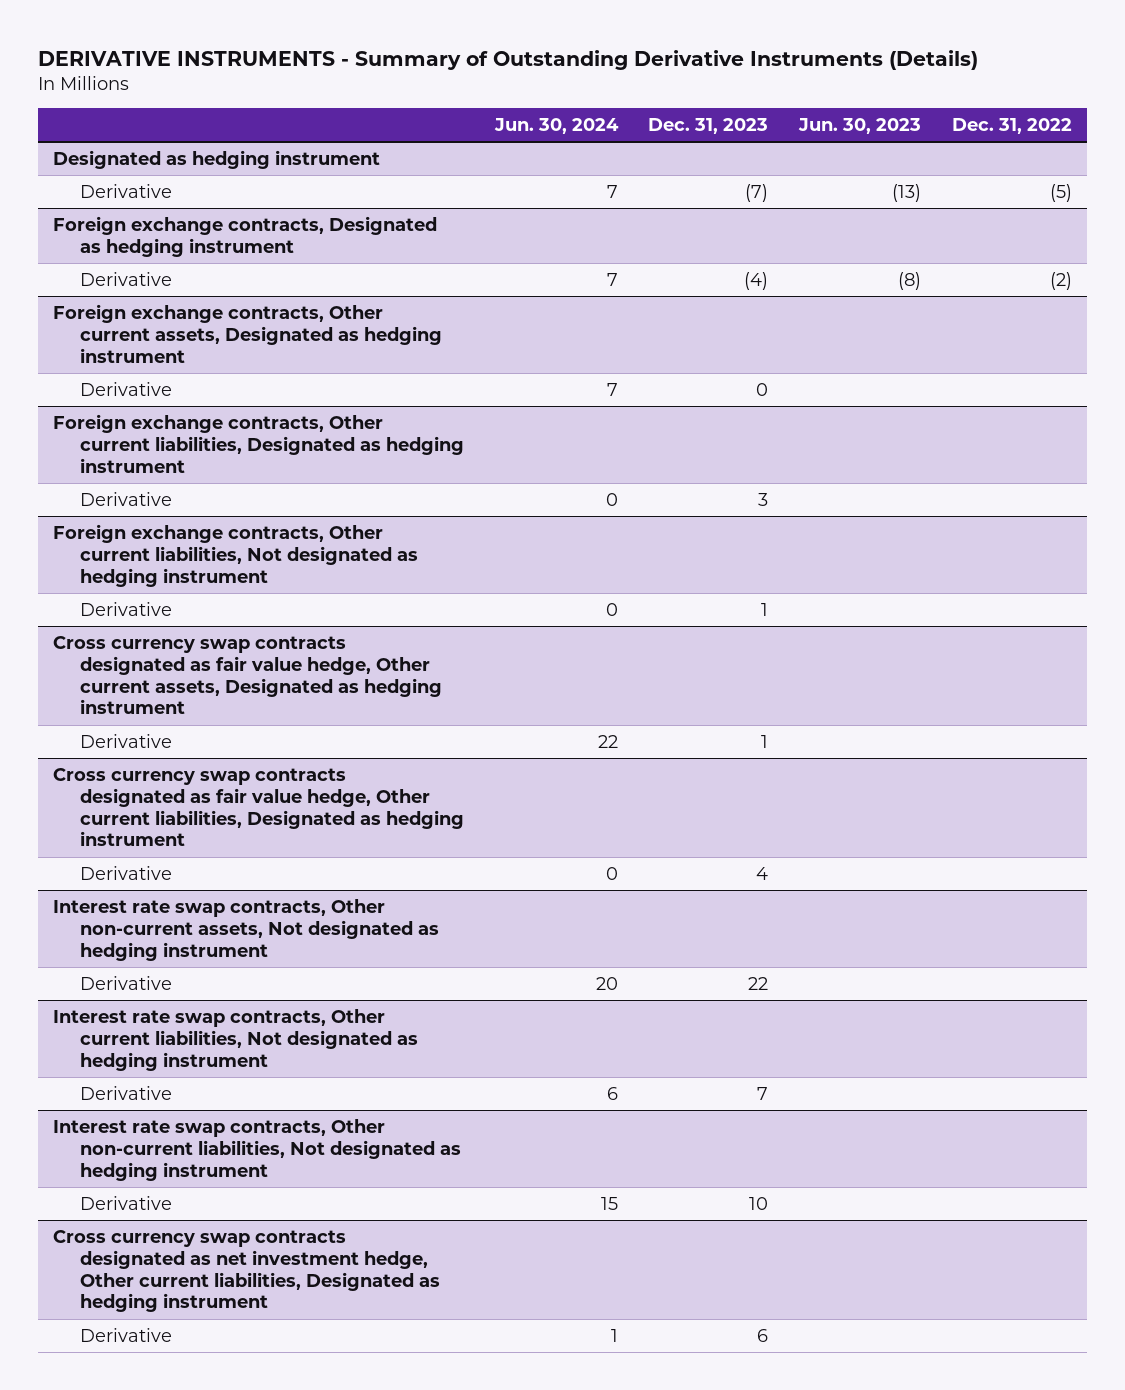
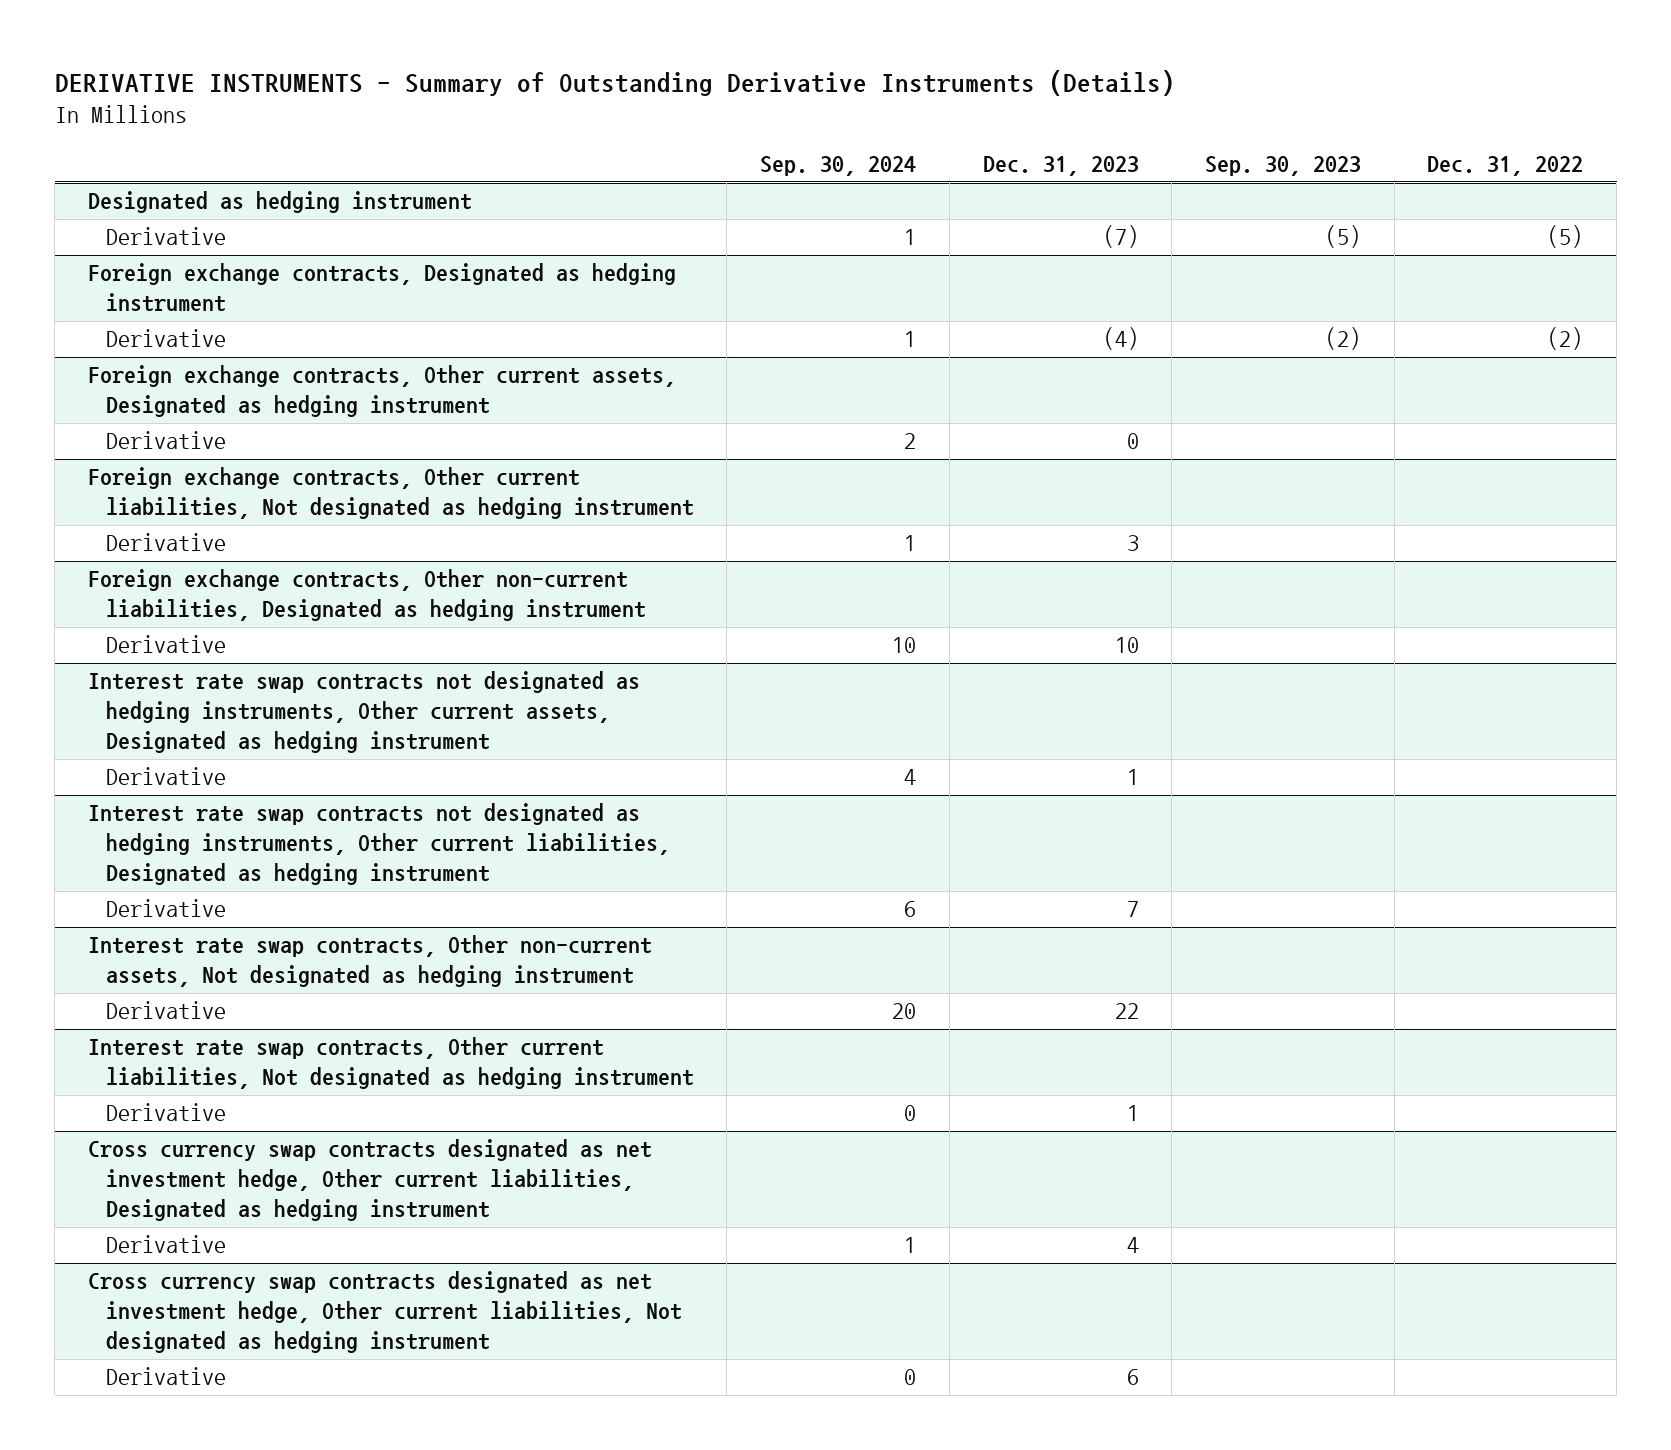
- | Jun. 30, 2024 | Dec. 31, 2023 | Jun. 30, 2023 | Dec. 31, 2022
+ | Sep. 30, 2024 | Dec. 31, 2023 | Sep. 30, 2023 | Dec. 31, 2022
- Foreign exchange contracts, Other current liabilities, Designated as hedging instrument
- Derivative | 0 | 3 | |
@ Foreign exchange contracts, Other current liabilities, Not designated as hedging instrument
- Derivative | 0 | 1 | |
- Cross currency swap contracts designated as fair value hedge, Other current assets, Designated as hedging instrument
@ Foreign exchange contracts, Other current liabilities, Not designated as hedging instrument
+ Derivative | 1 | 3 | |
+ Foreign exchange contracts, Other non-current liabilities, Designated as hedging instrument
+ Derivative | 10 | 10 | |
+ Interest rate swap contracts not designated as hedging instruments, Other current assets, Designated as hedging instrument
- Cross currency swap contracts designated as fair value hedge, Other current liabilities, Designated as hedging instrument
- Derivative | 0 | 4 | |
+ Interest rate swap contracts not designated as hedging instruments, Other current liabilities, Designated as hedging instrument
+ Derivative | 6 | 7 | |
@ Interest rate swap contracts, Other current liabilities, Not designated as hedging instrument
- Derivative | 6 | 7 | |
- Interest rate swap contracts, Other non-current liabilities, Not designated as hedging instrument
- Derivative | 15 | 10 | |
@ Interest rate swap contracts, Other current liabilities, Not designated as hedging instrument
+ Derivative | 0 | 1 | |
@ Cross currency swap contracts designated as net investment hedge, Other current liabilities, Designated as hedging instrument
+ Derivative | 1 | 4 | |
+ Cross currency swap contracts designated as net investment hedge, Other current liabilities, Not designated as hedging instrument

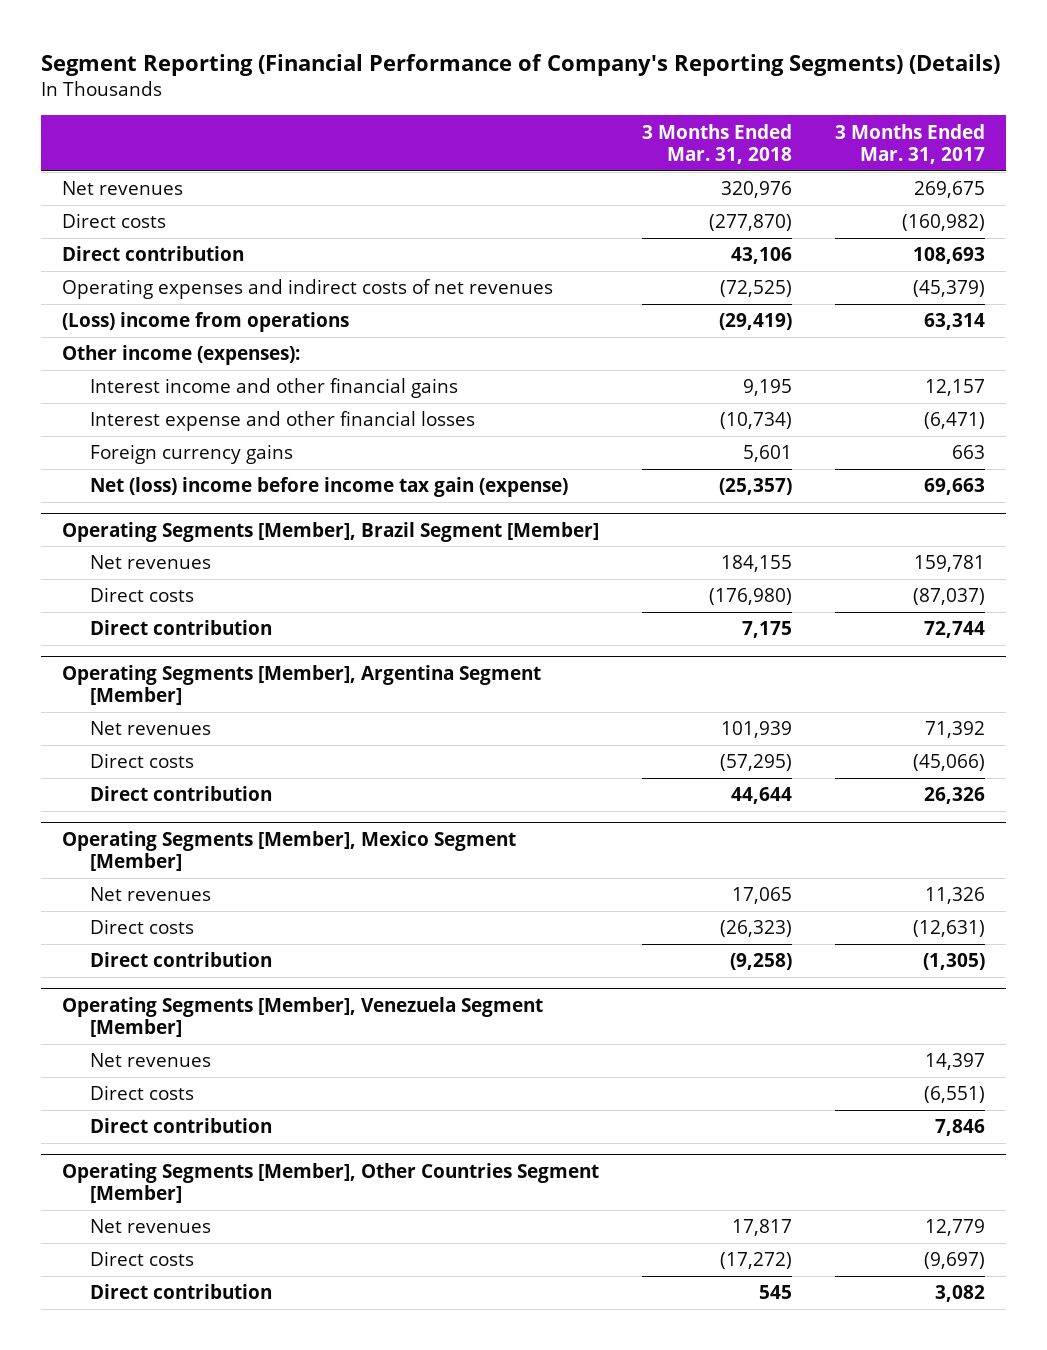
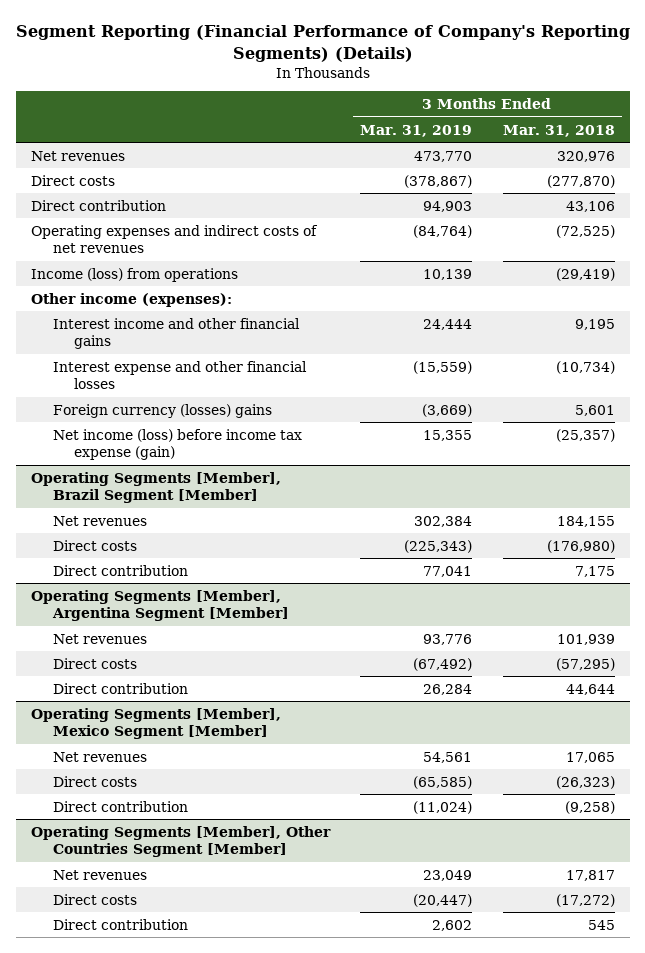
- | 3 Months Ended Mar. 31, 2018 | 3 Months Ended Mar. 31, 2017
+ | 3 Months Ended Mar. 31, 2019 | 3 Months Ended Mar. 31, 2018
- (Loss) income from operations | (29,419) | 63,314
+ Income (loss) from operations | 10,139 | (29,419)
- Foreign currency gains | 5,601 | 663
- Net (loss) income before income tax gain (expense) | (25,357) | 69,663
+ Foreign currency (losses) gains | (3,669) | 5,601
+ Net income (loss) before income tax expense (gain) | 15,355 | (25,357)
- Operating Segments [Member], Venezuela Segment [Member]
- Net revenues | | 14,397
- Direct costs | | (6,551)
- Direct contribution | | 7,846

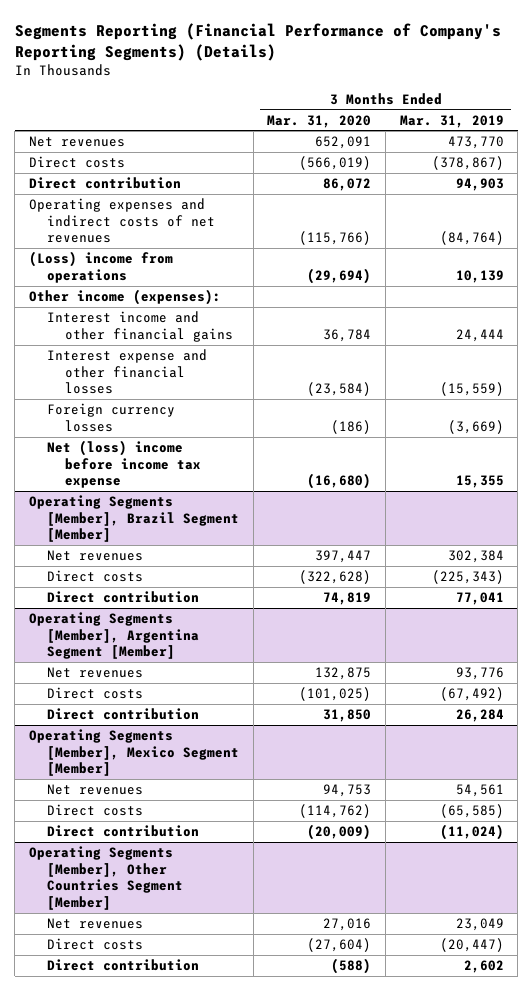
- Segment Reporting (Financial Performance of Company's Reporting Segments) (Details)
+ Segments Reporting (Financial Performance of Company's Reporting Segments) (Details)
- | 3 Months Ended Mar. 31, 2019 | 3 Months Ended Mar. 31, 2018
+ | 3 Months Ended Mar. 31, 2020 | 3 Months Ended Mar. 31, 2019
- Income (loss) from operations | 10,139 | (29,419)
+ (Loss) income from operations | (29,694) | 10,139
- Foreign currency (losses) gains | (3,669) | 5,601
- Net income (loss) before income tax expense (gain) | 15,355 | (25,357)
+ Foreign currency losses | (186) | (3,669)
+ Net (loss) income before income tax expense | (16,680) | 15,355

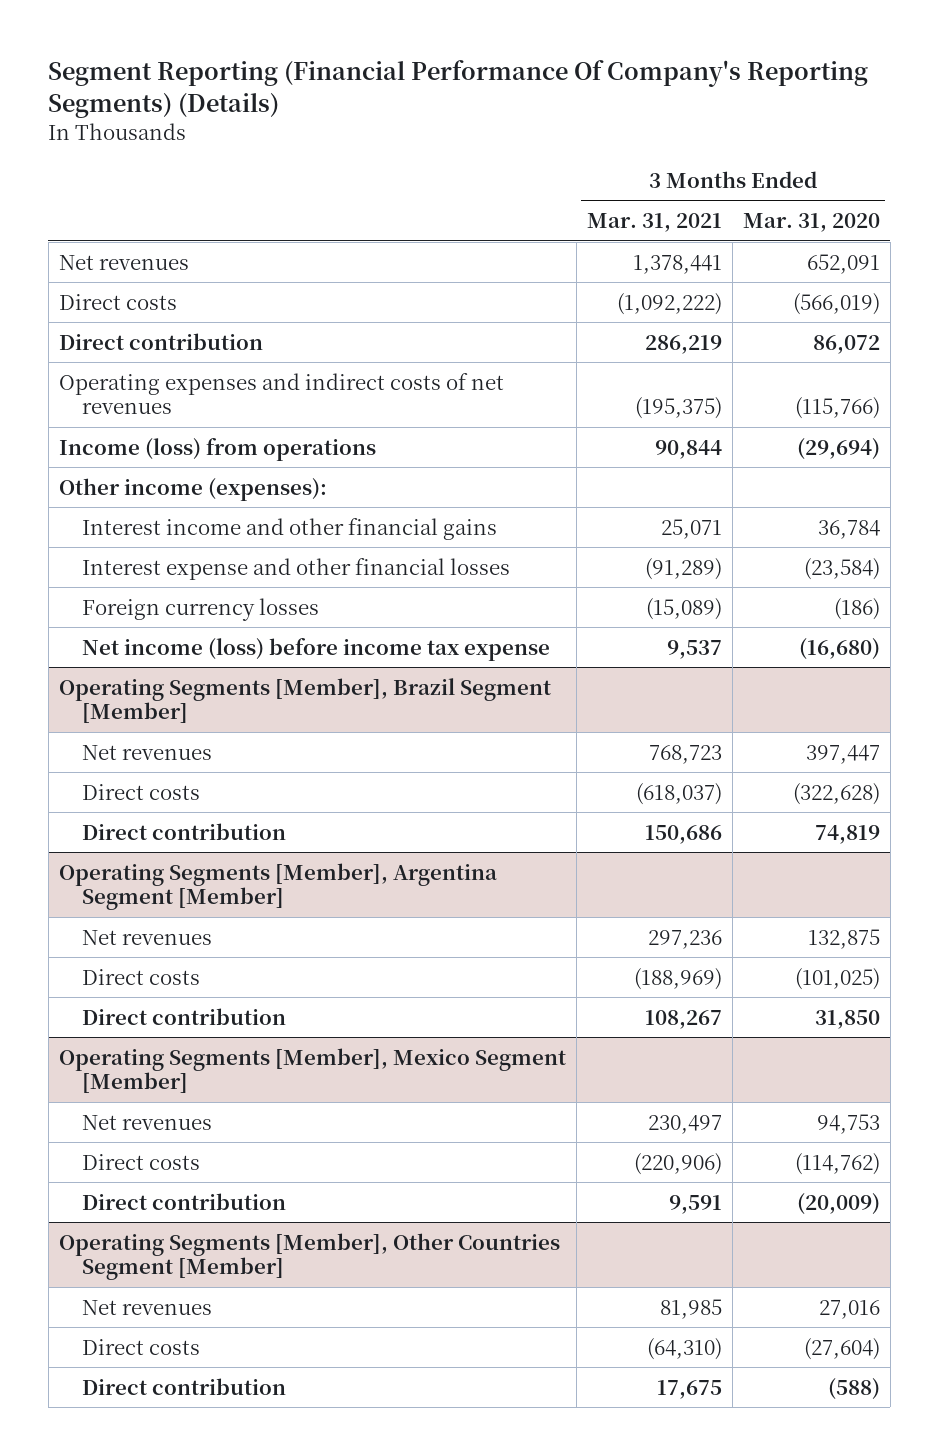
- Segments Reporting (Financial Performance of Company's Reporting Segments) (Details)
+ Segment Reporting (Financial Performance Of Company's Reporting Segments) (Details)
- | 3 Months Ended Mar. 31, 2020 | 3 Months Ended Mar. 31, 2019
+ | 3 Months Ended Mar. 31, 2021 | 3 Months Ended Mar. 31, 2020
- (Loss) income from operations | (29,694) | 10,139
+ Income (loss) from operations | 90,844 | (29,694)
- Net (loss) income before income tax expense | (16,680) | 15,355
+ Net income (loss) before income tax expense | 9,537 | (16,680)

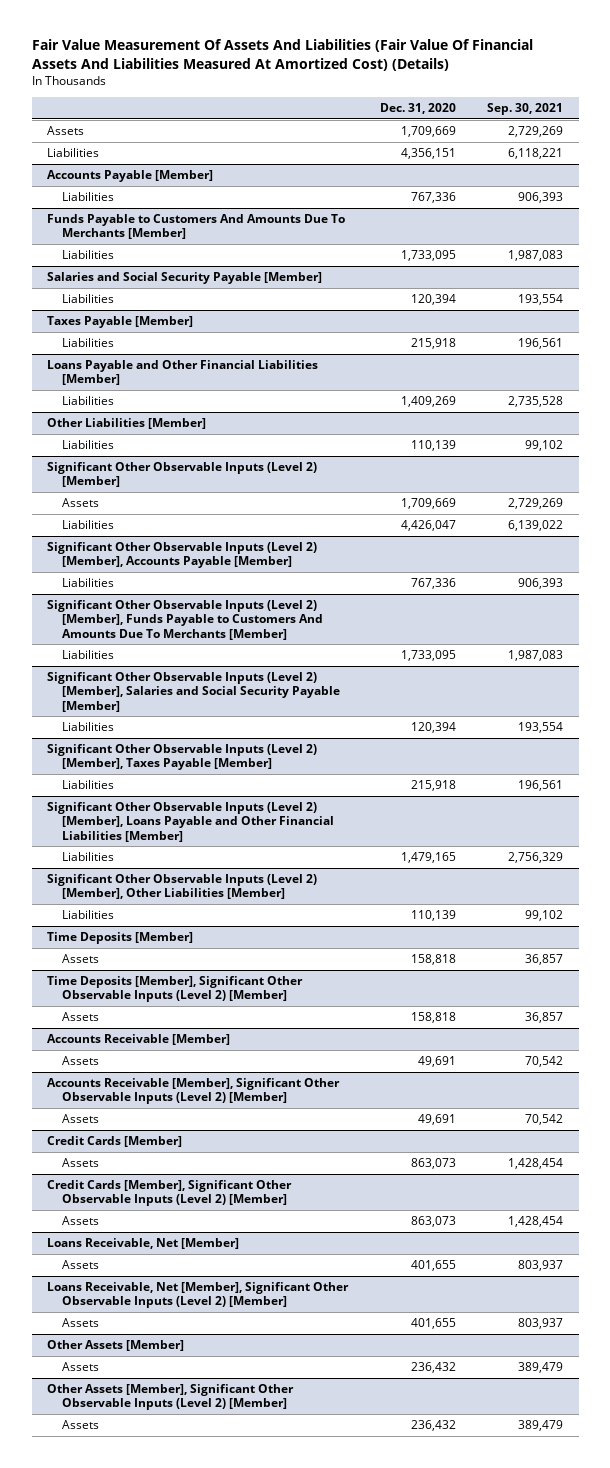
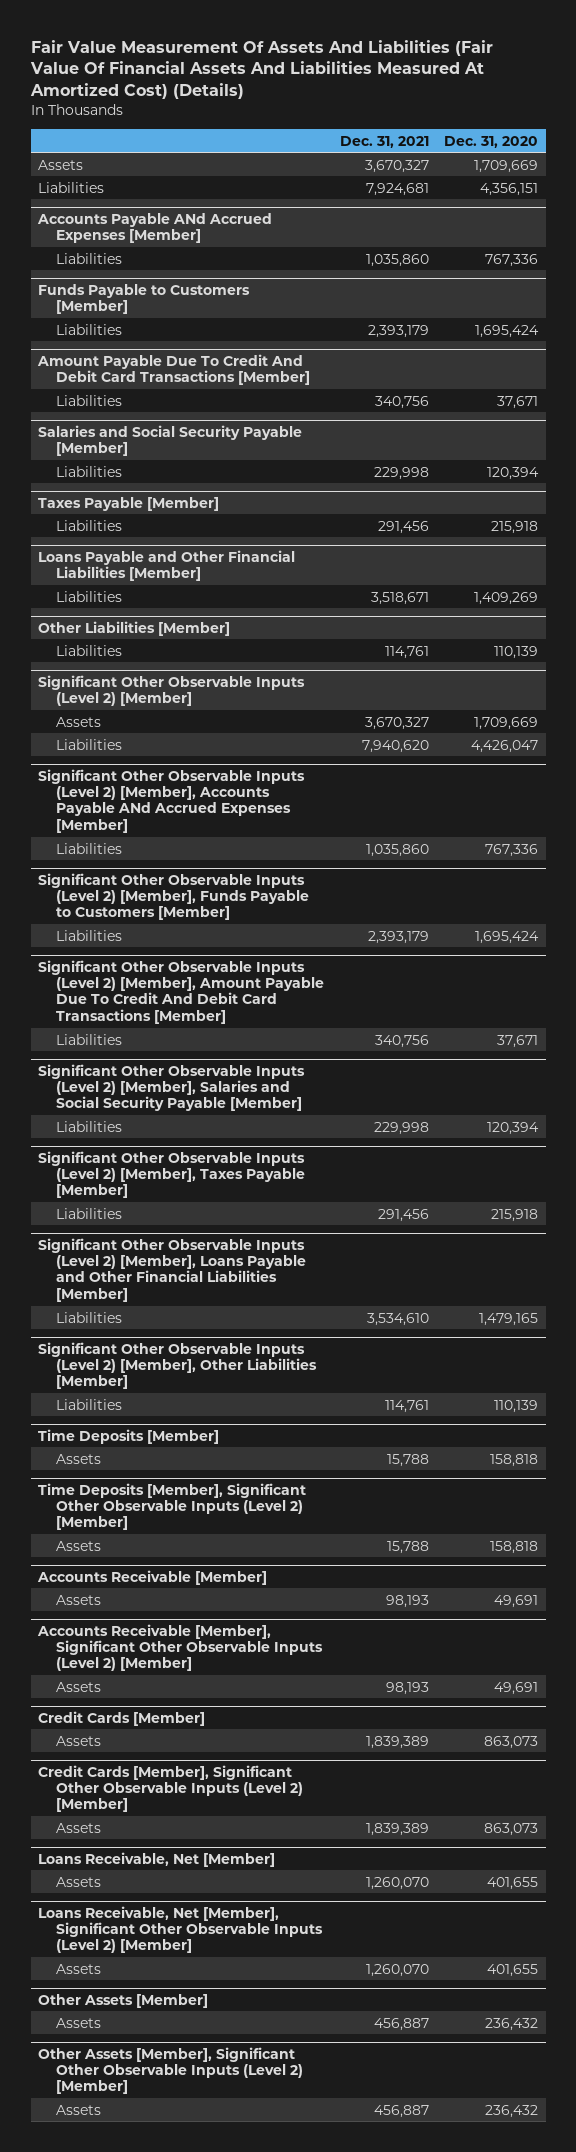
- | Dec. 31, 2020 | Sep. 30, 2021
+ | Dec. 31, 2021 | Dec. 31, 2020
- Accounts Payable [Member]
+ Accounts Payable ANd Accrued Expenses [Member]
- Funds Payable to Customers And Amounts Due To Merchants [Member]
- Liabilities | 1,733,095 | 1,987,083
+ Funds Payable to Customers [Member]
+ Liabilities | 2,393,179 | 1,695,424
+ Amount Payable Due To Credit And Debit Card Transactions [Member]
+ Liabilities | 340,756 | 37,671
- Significant Other Observable Inputs (Level 2) [Member], Accounts Payable [Member]
+ Significant Other Observable Inputs (Level 2) [Member], Accounts Payable ANd Accrued Expenses [Member]
- Significant Other Observable Inputs (Level 2) [Member], Funds Payable to Customers And Amounts Due To Merchants [Member]
- Liabilities | 1,733,095 | 1,987,083
+ Significant Other Observable Inputs (Level 2) [Member], Funds Payable to Customers [Member]
+ Liabilities | 2,393,179 | 1,695,424
+ Significant Other Observable Inputs (Level 2) [Member], Amount Payable Due To Credit And Debit Card Transactions [Member]
+ Liabilities | 340,756 | 37,671

